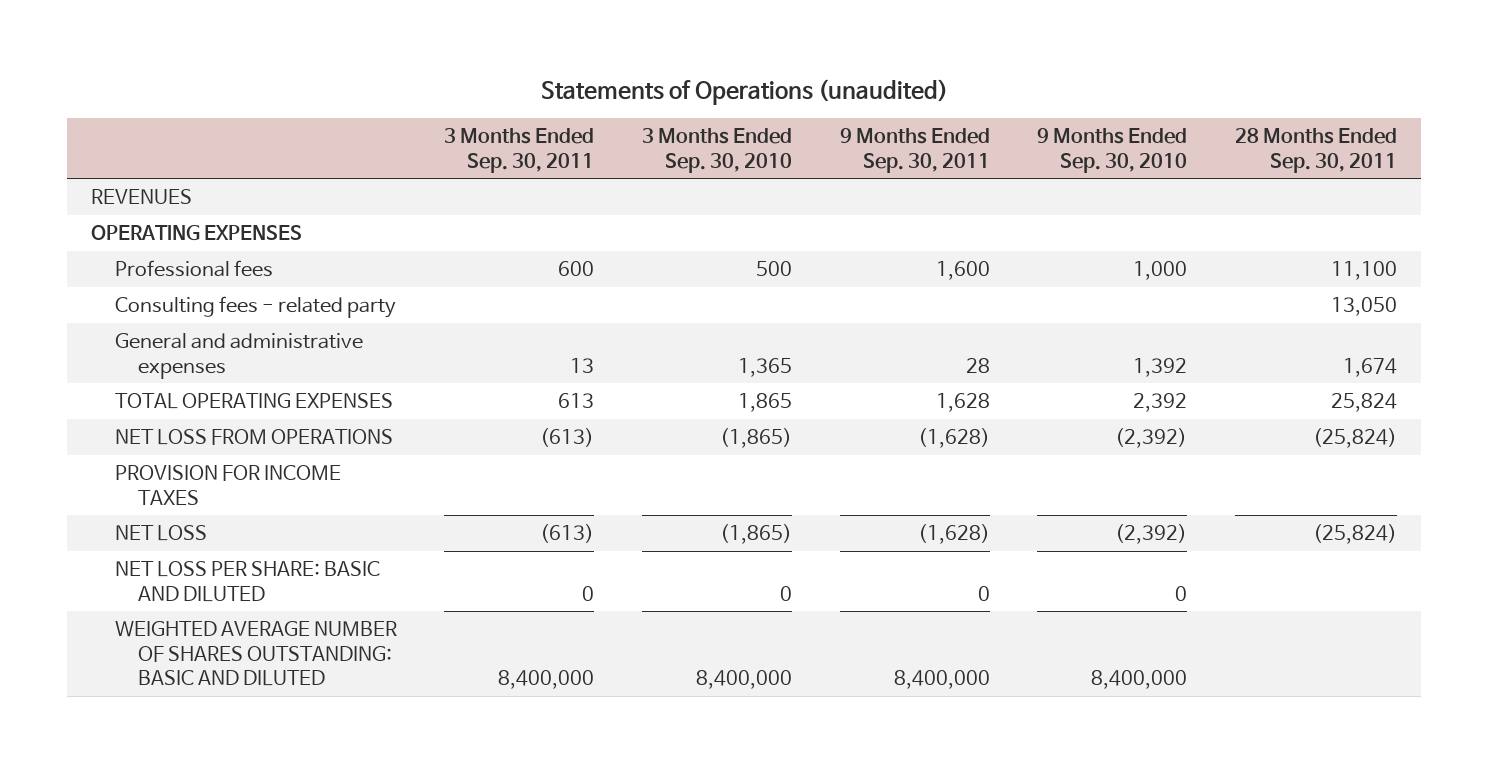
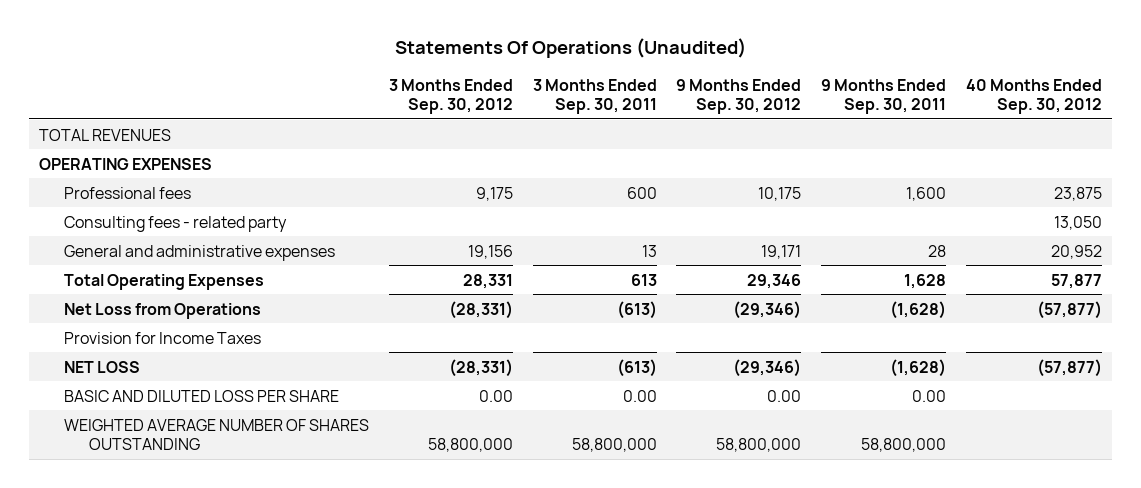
- Statements of Operations (unaudited)
+ Statements Of Operations (Unaudited)
- | 3 Months Ended Sep. 30, 2011 | 3 Months Ended Sep. 30, 2010 | 9 Months Ended Sep. 30, 2011 | 9 Months Ended Sep. 30, 2010 | 28 Months Ended Sep. 30, 2011
+ | 3 Months Ended Sep. 30, 2012 | 3 Months Ended Sep. 30, 2011 | 9 Months Ended Sep. 30, 2012 | 9 Months Ended Sep. 30, 2011 | 40 Months Ended Sep. 30, 2012
- REVENUES
+ TOTAL REVENUES
- TOTAL OPERATING EXPENSES | 613 | 1,865 | 1,628 | 2,392 | 25,824
- NET LOSS FROM OPERATIONS | (613) | (1,865) | (1,628) | (2,392) | (25,824)
- PROVISION FOR INCOME TAXES
+ Total Operating Expenses | 28,331 | 613 | 29,346 | 1,628 | 57,877
+ Net Loss from Operations | (28,331) | (613) | (29,346) | (1,628) | (57,877)
+ Provision for Income Taxes
- NET LOSS PER SHARE: BASIC AND DILUTED | 0 | 0 | 0 | 0 |
- WEIGHTED AVERAGE NUMBER OF SHARES OUTSTANDING: BASIC AND DILUTED | 8,400,000 | 8,400,000 | 8,400,000 | 8,400,000 |
+ BASIC AND DILUTED LOSS PER SHARE | 0.00 | 0.00 | 0.00 | 0.00 |
+ WEIGHTED AVERAGE NUMBER OF SHARES OUTSTANDING | 58,800,000 | 58,800,000 | 58,800,000 | 58,800,000 |

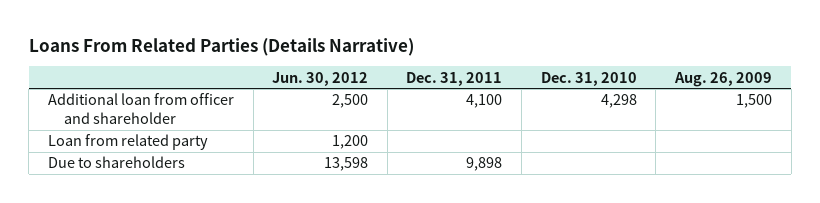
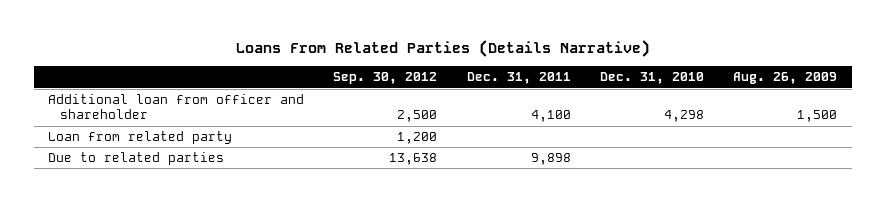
- | Jun. 30, 2012 | Dec. 31, 2011 | Dec. 31, 2010 | Aug. 26, 2009
+ | Sep. 30, 2012 | Dec. 31, 2011 | Dec. 31, 2010 | Aug. 26, 2009
- Due to shareholders | 13,598 | 9,898 | |
+ Due to related parties | 13,638 | 9,898 | |

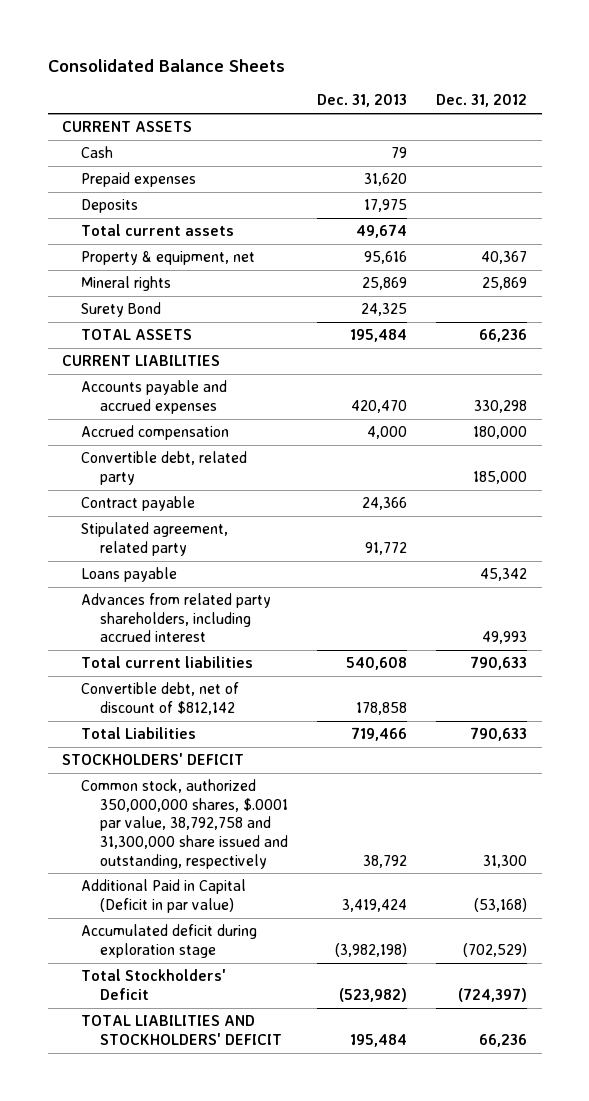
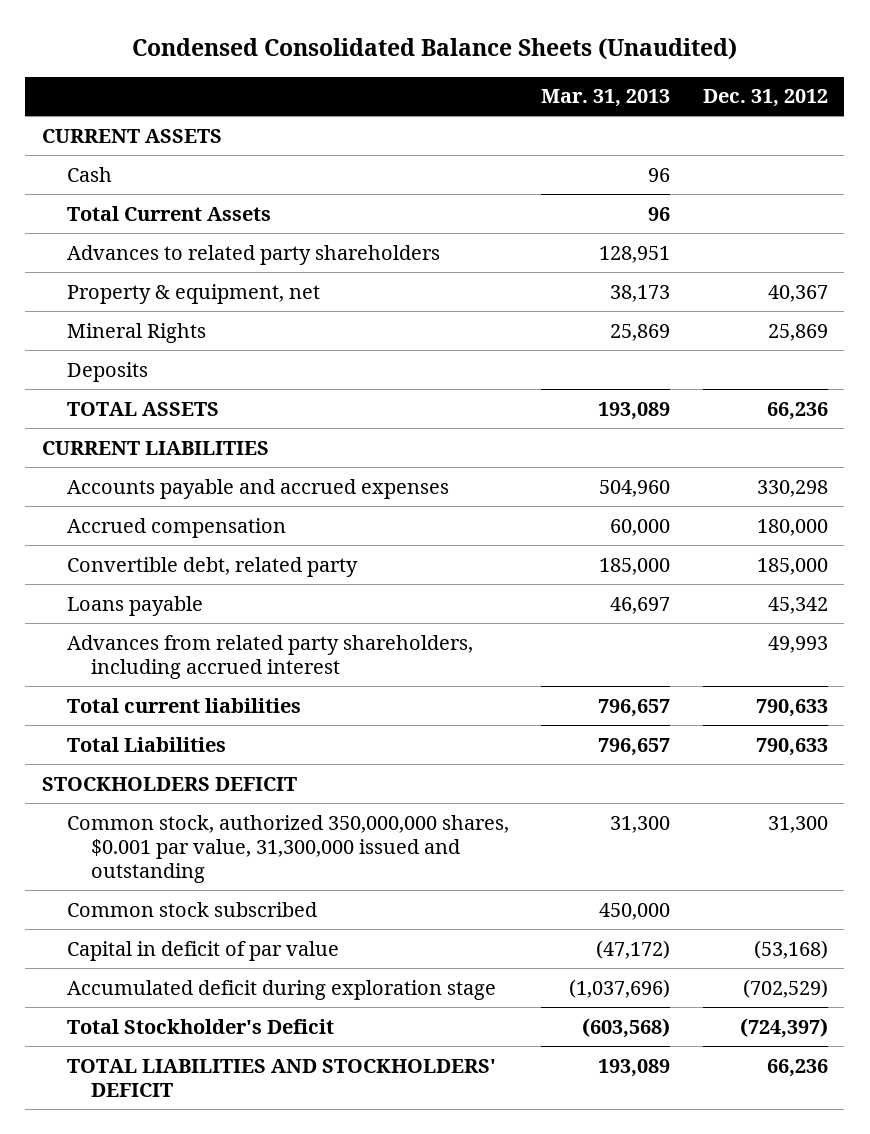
- Consolidated Balance Sheets
+ Condensed Consolidated Balance Sheets (Unaudited)
- | Dec. 31, 2013 | Dec. 31, 2012
+ | Mar. 31, 2013 | Dec. 31, 2012
- Prepaid expenses | 31,620 |
- Total current assets | 49,674 |
+ Total Current Assets | 96 |
+ Advances to related party shareholders | 128,951 |
- Mineral rights | 25,869 | 25,869
- Surety Bond | 24,325 |
+ Mineral Rights | 25,869 | 25,869
moved down: Deposits
- Contract payable | 24,366 |
- Stipulated agreement, related party | 91,772 |
- Convertible debt, net of discount of $812,142 | 178,858 |
- STOCKHOLDERS' DEFICIT
- Common stock, authorized 350,000,000 shares, $.0001 par value, 38,792,758 and 31,300,000 share issued and outstanding, respectively | 38,792 | 31,300
- Additional Paid in Capital (Deficit in par value) | 3,419,424 | (53,168)
+ STOCKHOLDERS DEFICIT
+ Common stock, authorized 350,000,000 shares, $0.001 par value, 31,300,000 issued and outstanding | 31,300 | 31,300
+ Common stock subscribed | 450,000 |
+ Capital in deficit of par value | (47,172) | (53,168)
- Total Stockholders' Deficit | (523,982) | (724,397)
+ Total Stockholder's Deficit | (603,568) | (724,397)

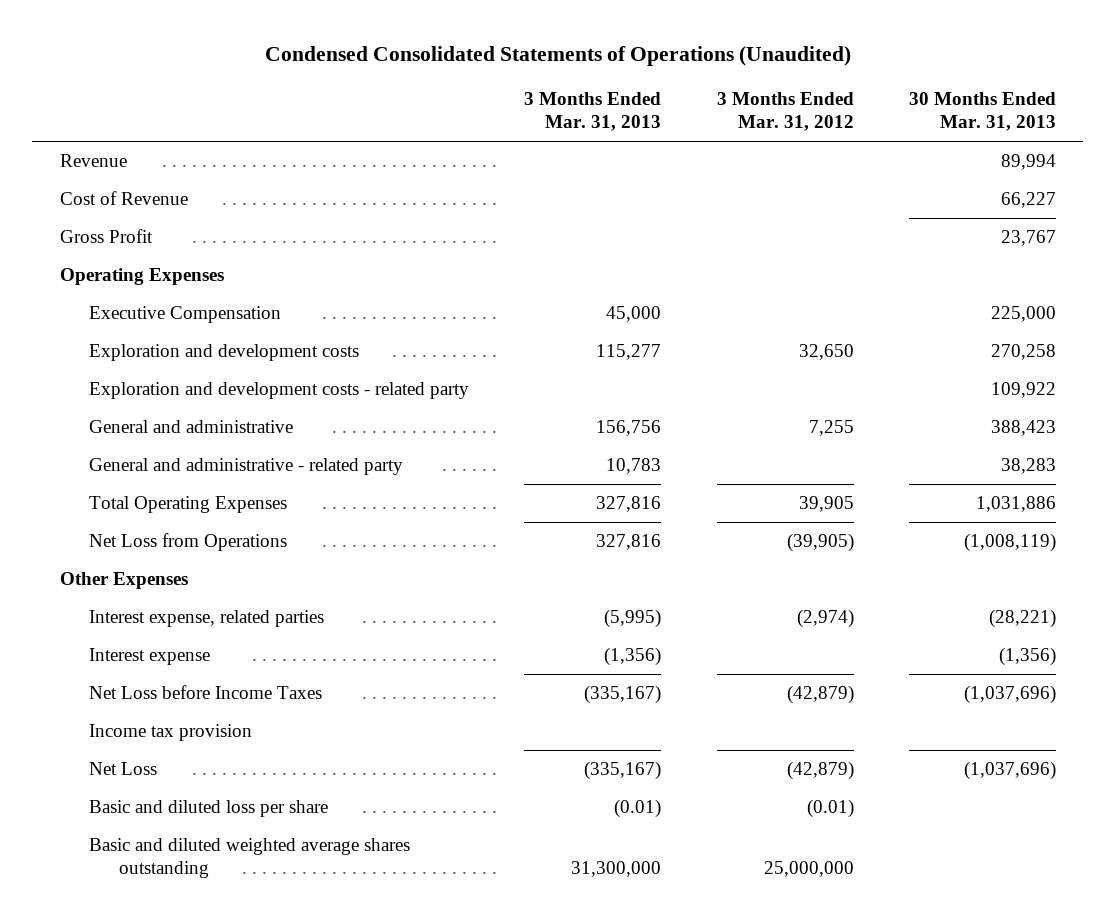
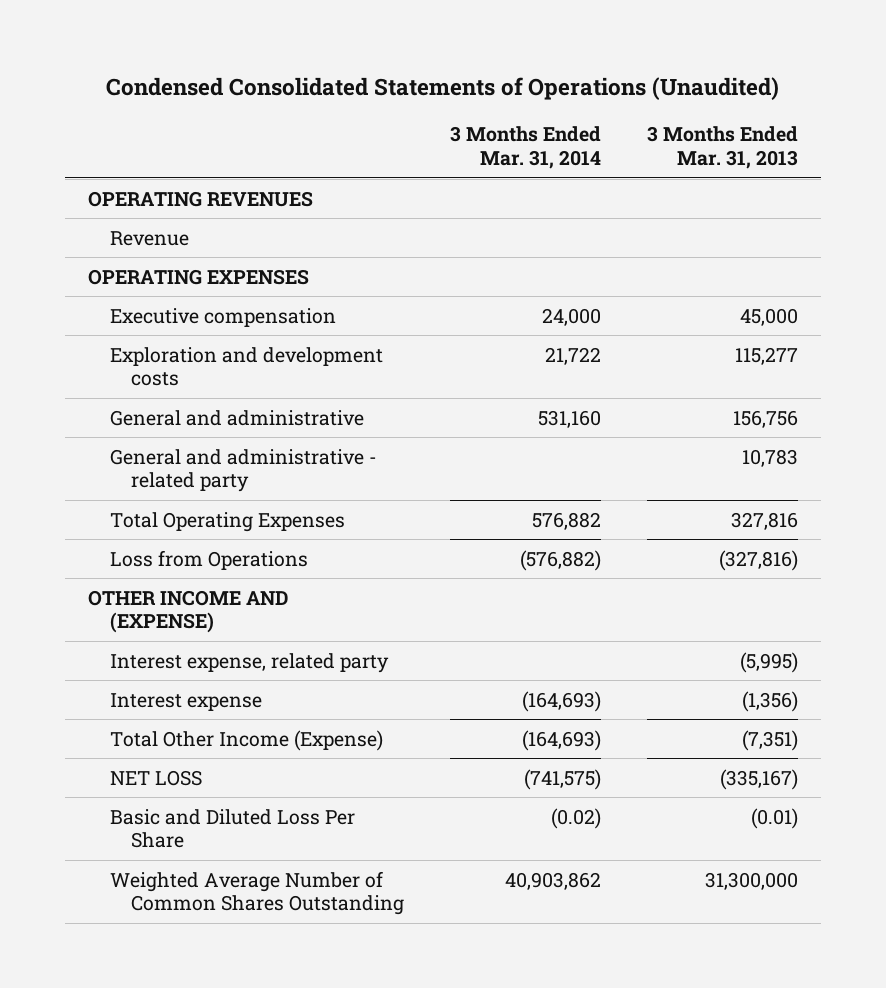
- | 3 Months Ended Mar. 31, 2013 | 3 Months Ended Mar. 31, 2012 | 30 Months Ended Mar. 31, 2013
+ | 3 Months Ended Mar. 31, 2014 | 3 Months Ended Mar. 31, 2013
+ OPERATING REVENUES
- Cost of Revenue | | | 66,227
- Gross Profit | | | 23,767
- Operating Expenses
- Executive Compensation | 45,000 | | 225,000
+ OPERATING EXPENSES
+ Executive compensation | 24,000 | 45,000
- Exploration and development costs - related party | | | 109,922
- Net Loss from Operations | 327,816 | (39,905) | (1,008,119)
- Other Expenses
- Interest expense, related parties | (5,995) | (2,974) | (28,221)
+ Loss from Operations | (576,882) | (327,816)
+ OTHER INCOME AND (EXPENSE)
+ Interest expense, related party | | (5,995)
- Net Loss before Income Taxes | (335,167) | (42,879) | (1,037,696)
- Income tax provision
- Net Loss | (335,167) | (42,879) | (1,037,696)
- Basic and diluted loss per share | (0.01) | (0.01) |
- Basic and diluted weighted average shares outstanding | 31,300,000 | 25,000,000 |
+ Total Other Income (Expense) | (164,693) | (7,351)
+ NET LOSS | (741,575) | (335,167)
+ Basic and Diluted Loss Per Share | (0.02) | (0.01)
+ Weighted Average Number of Common Shares Outstanding | 40,903,862 | 31,300,000

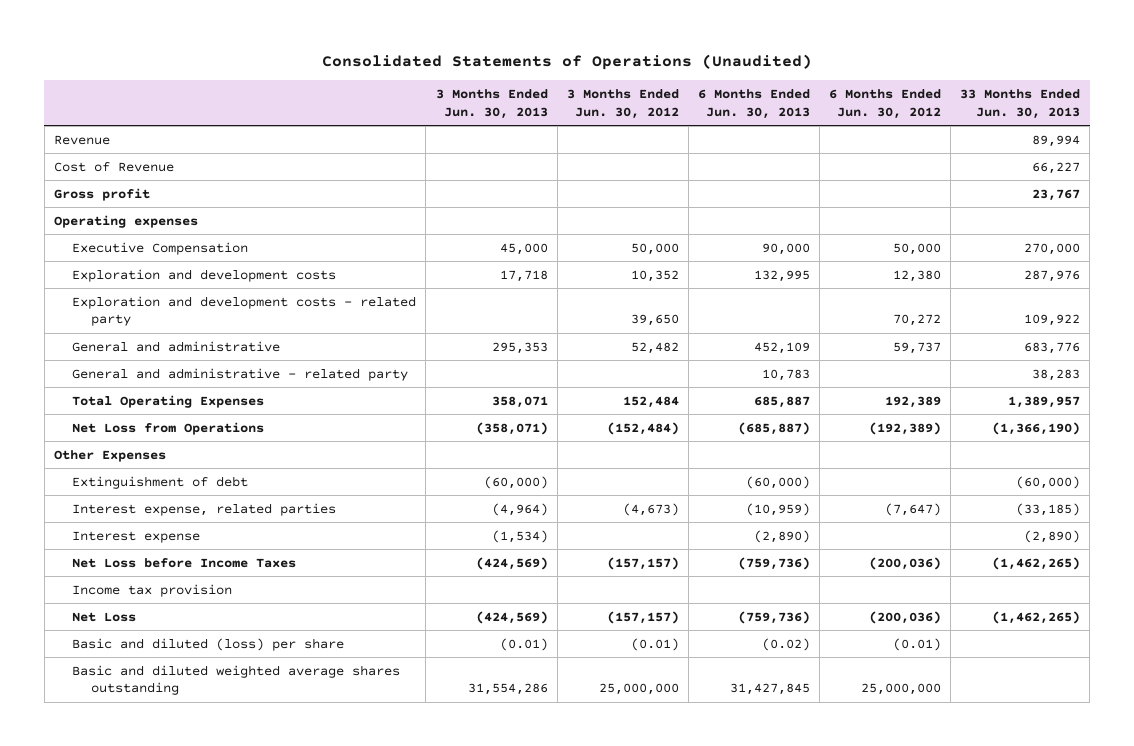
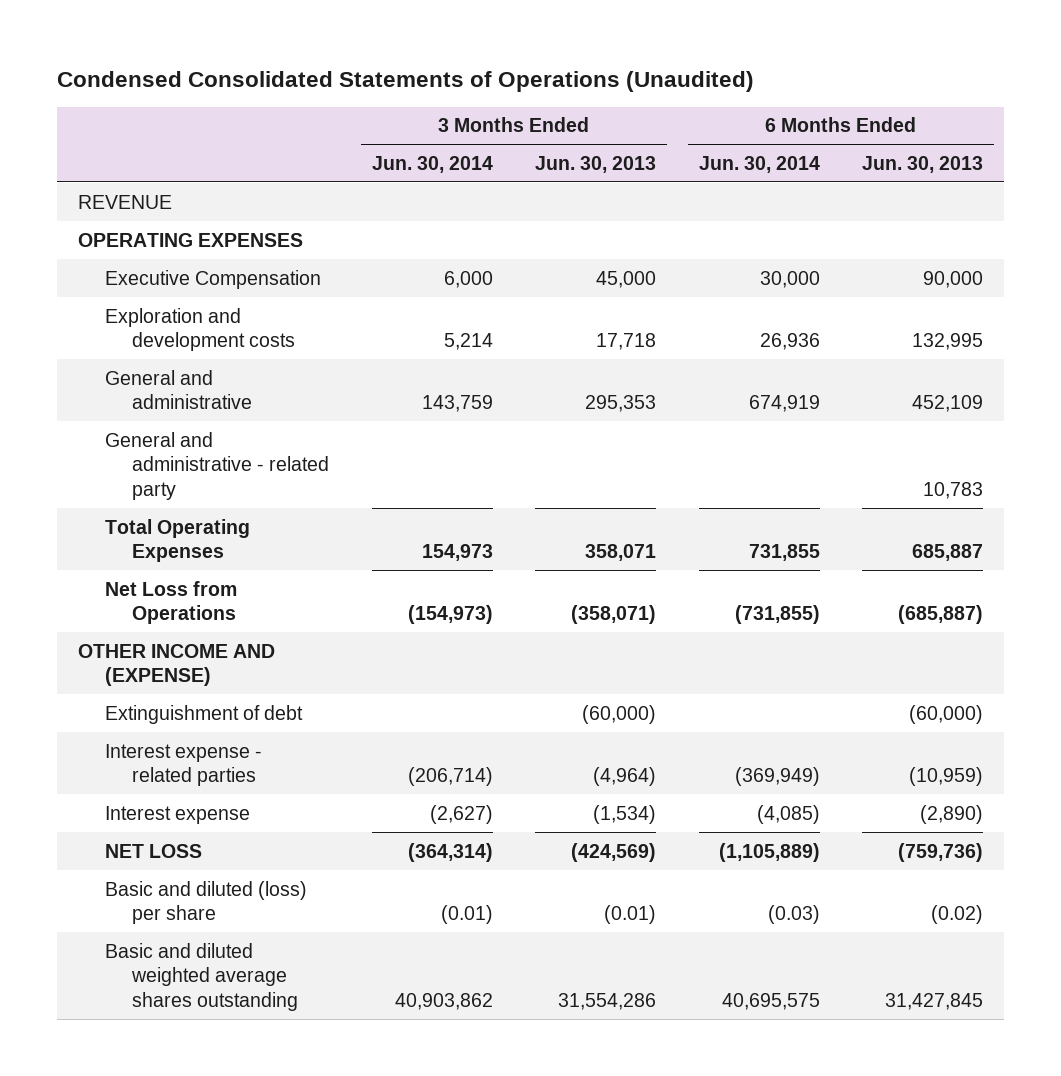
- Consolidated Statements of Operations (Unaudited)
+ Condensed Consolidated Statements of Operations (Unaudited)
- | 3 Months Ended Jun. 30, 2013 | 3 Months Ended Jun. 30, 2012 | 6 Months Ended Jun. 30, 2013 | 6 Months Ended Jun. 30, 2012 | 33 Months Ended Jun. 30, 2013
+ | 3 Months Ended Jun. 30, 2014 | 3 Months Ended Jun. 30, 2013 | 6 Months Ended Jun. 30, 2014 | 6 Months Ended Jun. 30, 2013
- Revenue | | | | | 89,994
- Cost of Revenue | | | | | 66,227
- Gross profit | | | | | 23,767
- Operating expenses
+ REVENUE
+ OPERATING EXPENSES
- Exploration and development costs - related party | | 39,650 | | 70,272 | 109,922
- Other Expenses
+ OTHER INCOME AND (EXPENSE)
- Interest expense, related parties | (4,964) | (4,673) | (10,959) | (7,647) | (33,185)
+ Interest expense - related parties | (206,714) | (4,964) | (369,949) | (10,959)
- Net Loss before Income Taxes | (424,569) | (157,157) | (759,736) | (200,036) | (1,462,265)
- Income tax provision
- Net Loss | (424,569) | (157,157) | (759,736) | (200,036) | (1,462,265)
+ NET LOSS | (364,314) | (424,569) | (1,105,889) | (759,736)

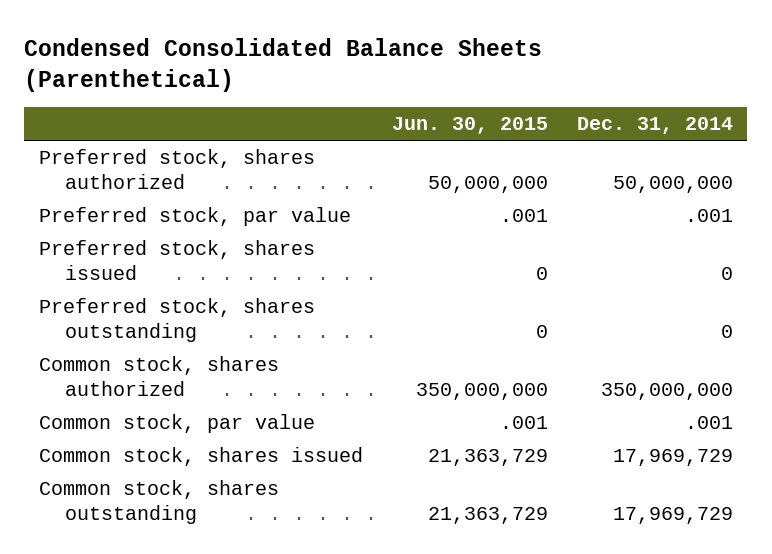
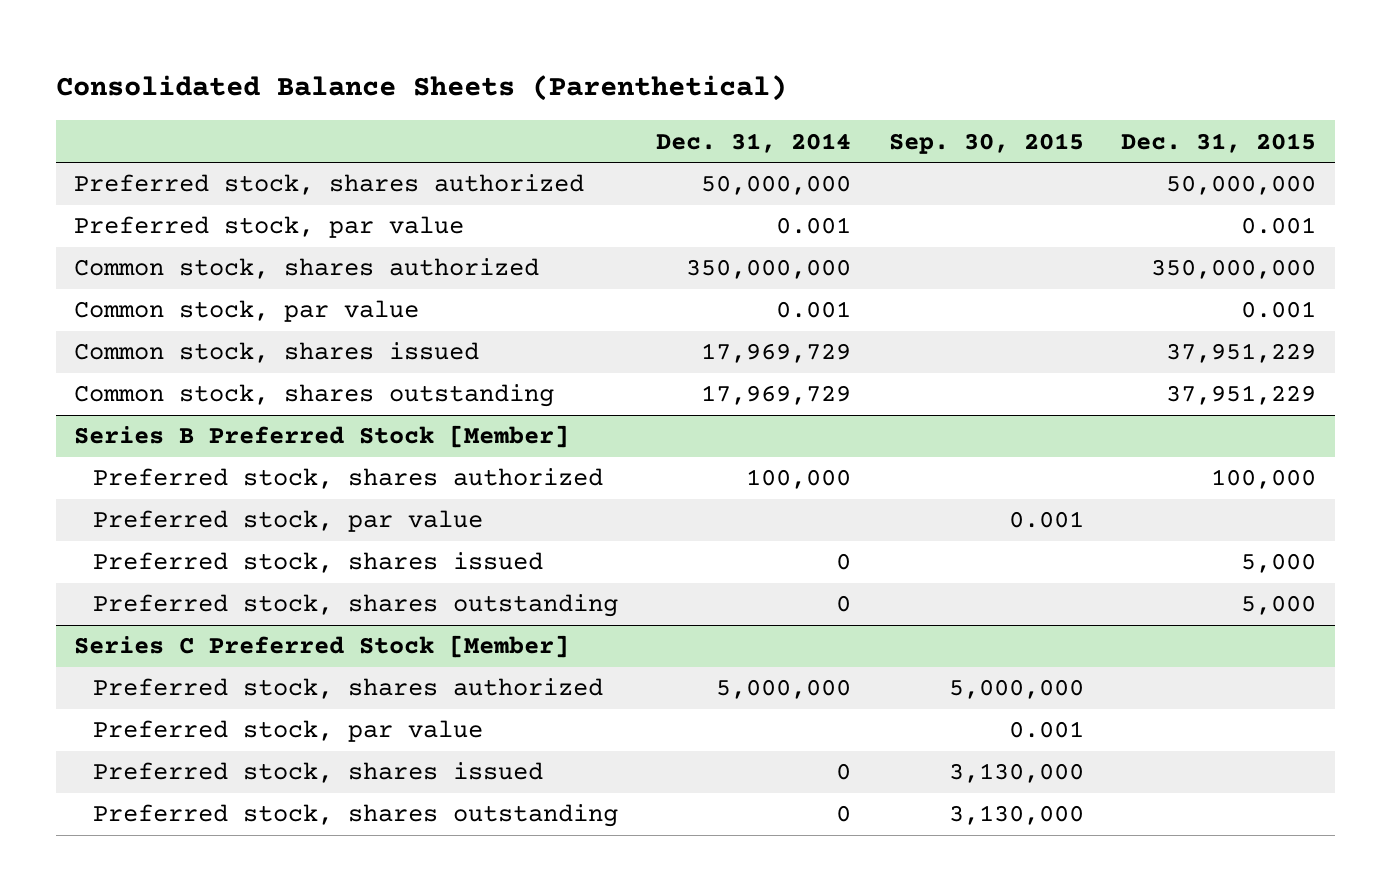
- Condensed Consolidated Balance Sheets (Parenthetical)
+ Consolidated Balance Sheets (Parenthetical)
- | Jun. 30, 2015 | Dec. 31, 2014
+ | Dec. 31, 2014 | Sep. 30, 2015 | Dec. 31, 2015
- Preferred stock, par value | .001 | .001
- Preferred stock, shares issued | 0 | 0
- Preferred stock, shares outstanding | 0 | 0
+ Preferred stock, par value | 0.001 | | 0.001
- Common stock, par value | .001 | .001
+ Common stock, par value | 0.001 | | 0.001
+ Series B Preferred Stock [Member]
+ Preferred stock, shares authorized | 100,000 | | 100,000
+ Preferred stock, par value | | 0.001 |
+ Preferred stock, shares issued | 0 | | 5,000
+ Preferred stock, shares outstanding | 0 | | 5,000
+ Series C Preferred Stock [Member]
+ Preferred stock, shares authorized | 5,000,000 | 5,000,000 |
+ Preferred stock, par value | | 0.001 |
+ Preferred stock, shares issued | 0 | 3,130,000 |
+ Preferred stock, shares outstanding | 0 | 3,130,000 |

